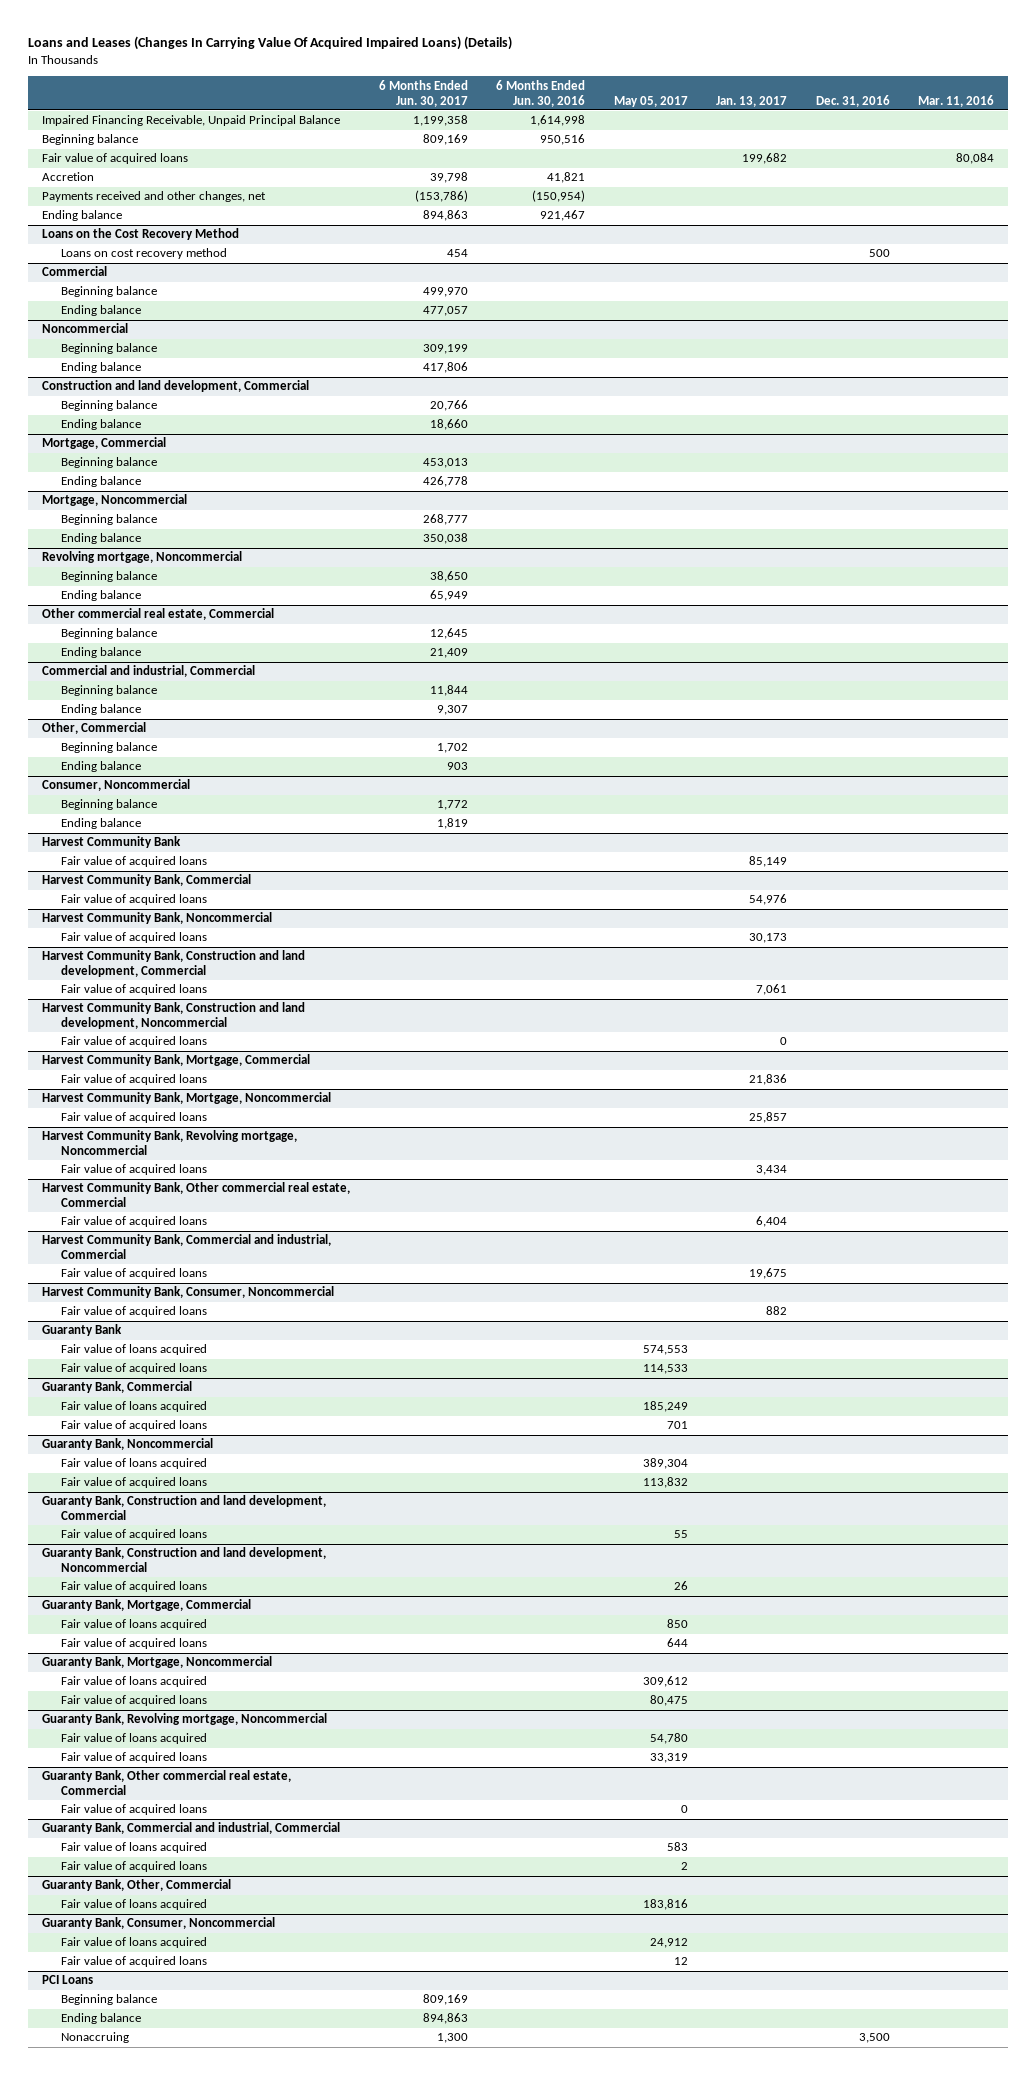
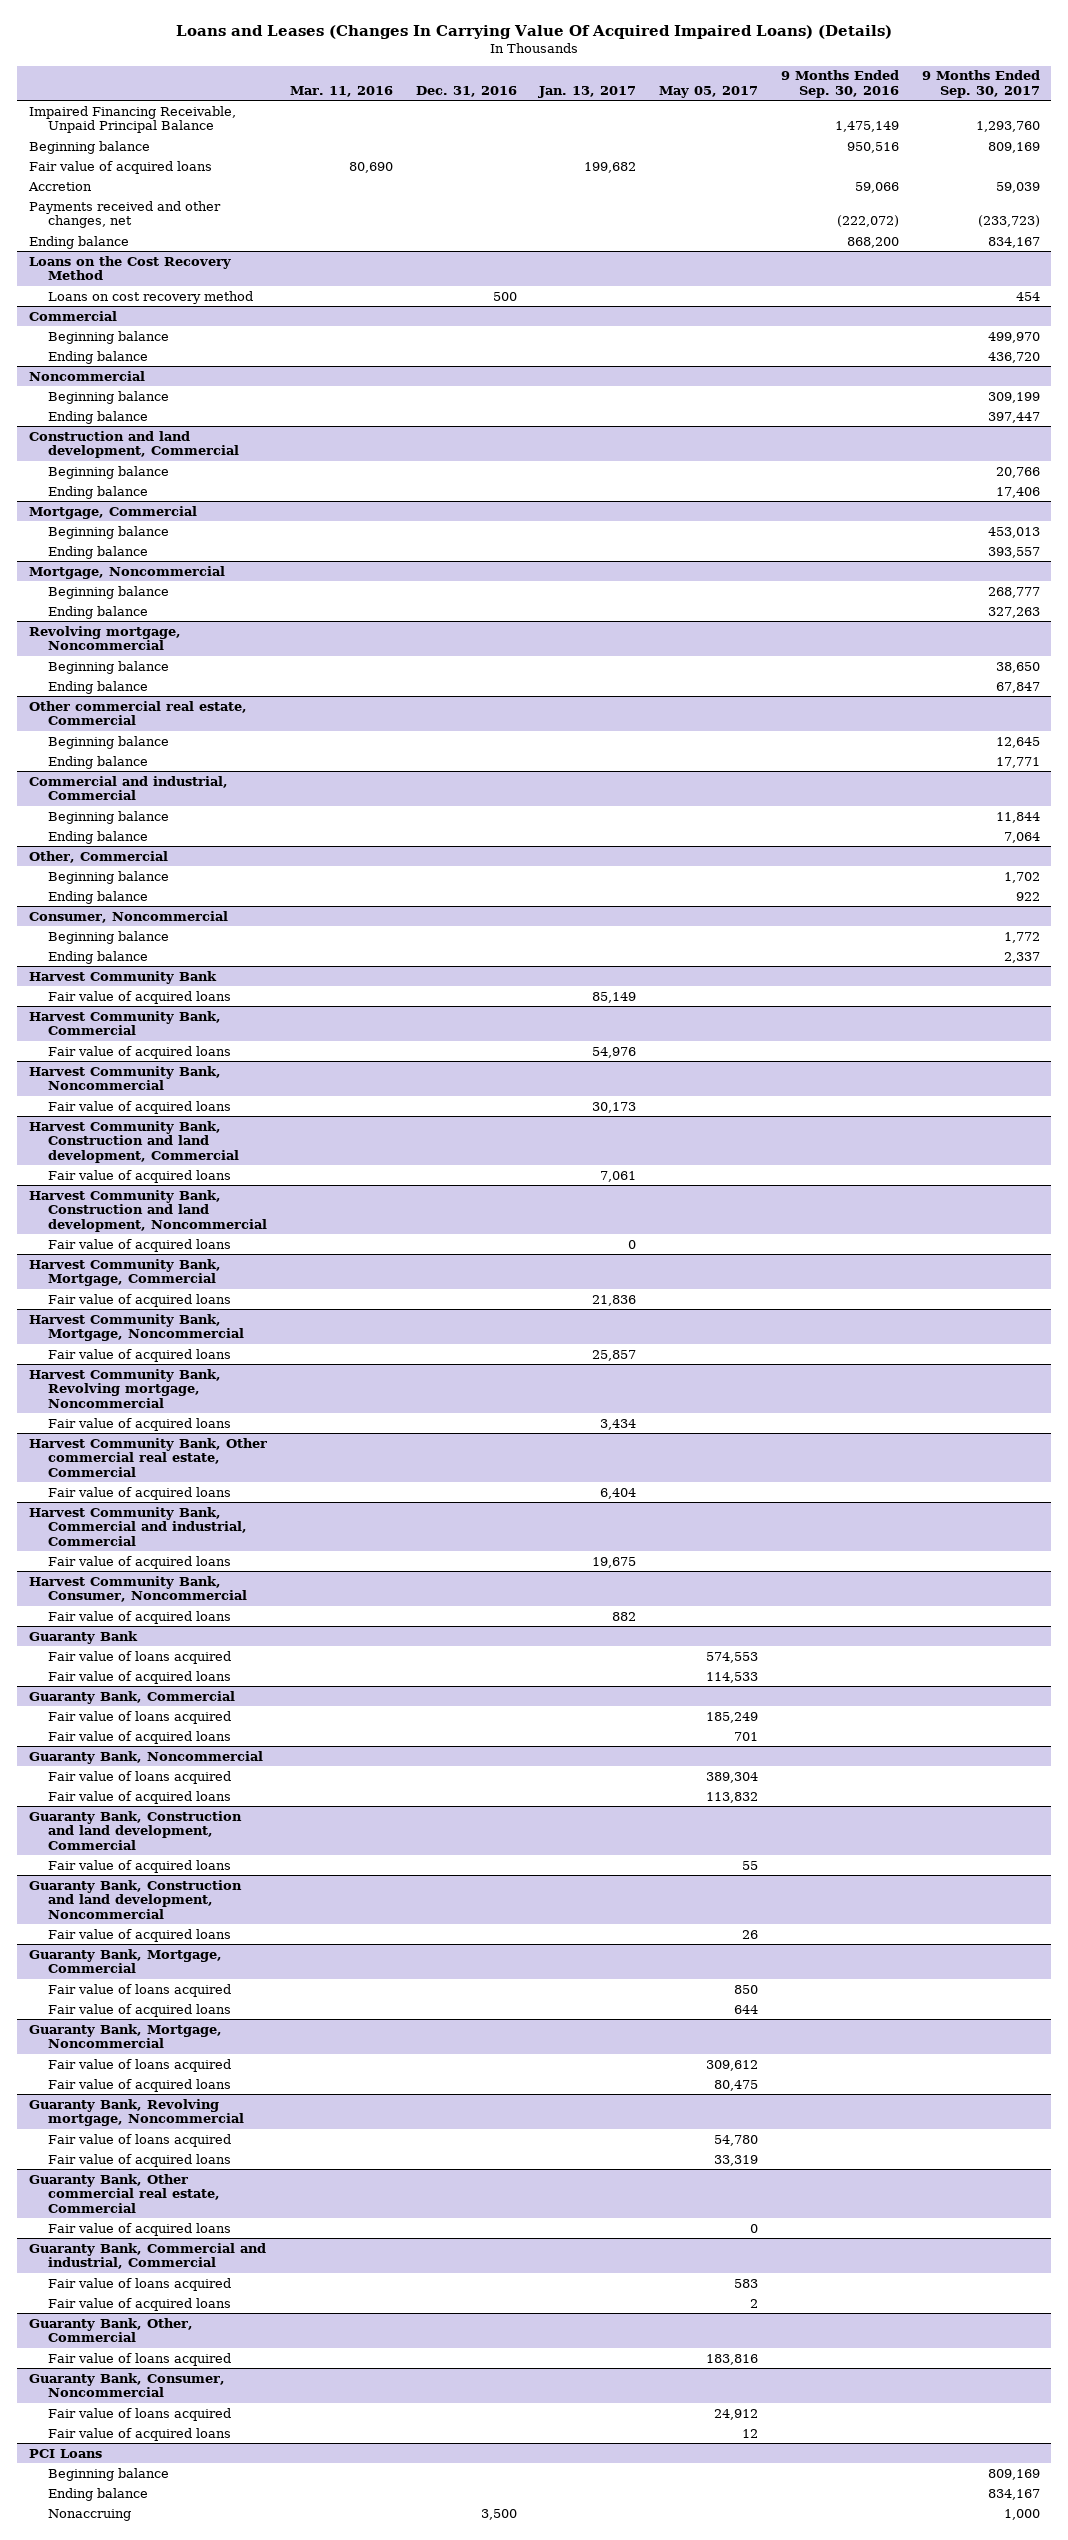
- | 6 Months Ended Jun. 30, 2017 | 6 Months Ended Jun. 30, 2016 | May 05, 2017 | Jan. 13, 2017 | Dec. 31, 2016 | Mar. 11, 2016
+ | Mar. 11, 2016 | Dec. 31, 2016 | Jan. 13, 2017 | May 05, 2017 | 9 Months Ended Sep. 30, 2016 | 9 Months Ended Sep. 30, 2017
- Fair value of acquired loans | | | | 199,682 | | 80,084
+ Fair value of acquired loans | 80,690 | | 199,682 | | |

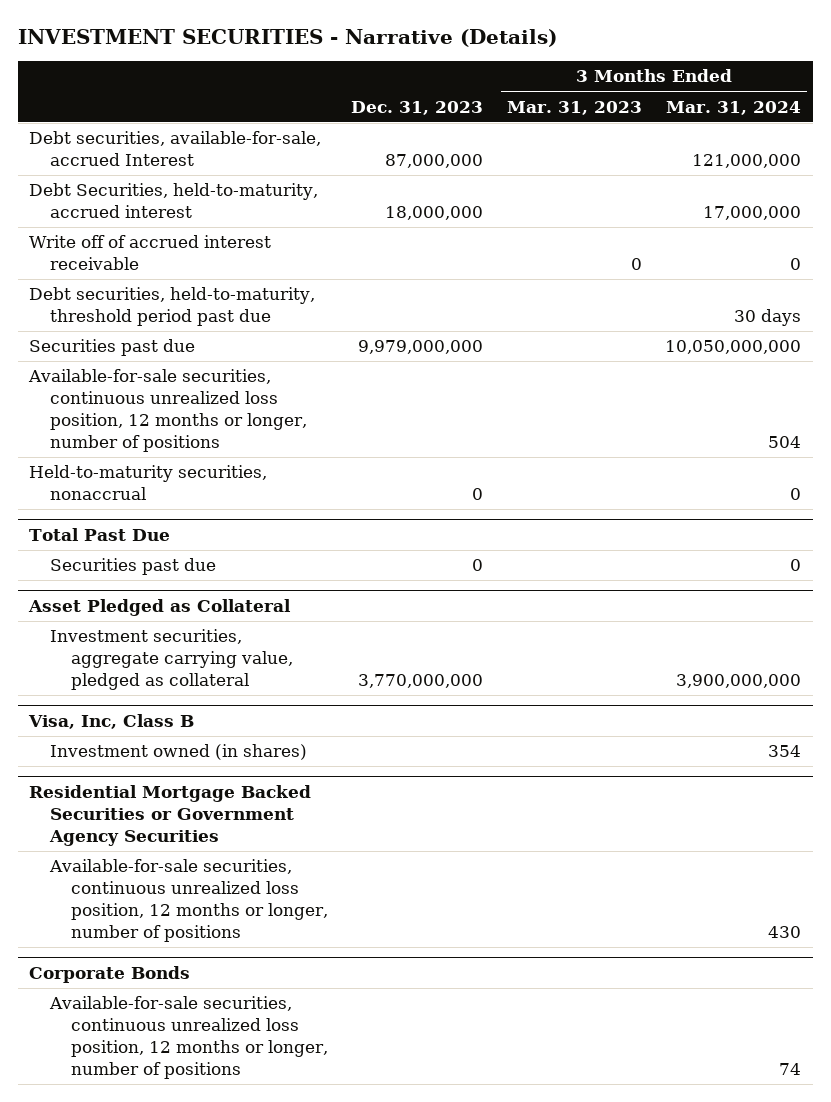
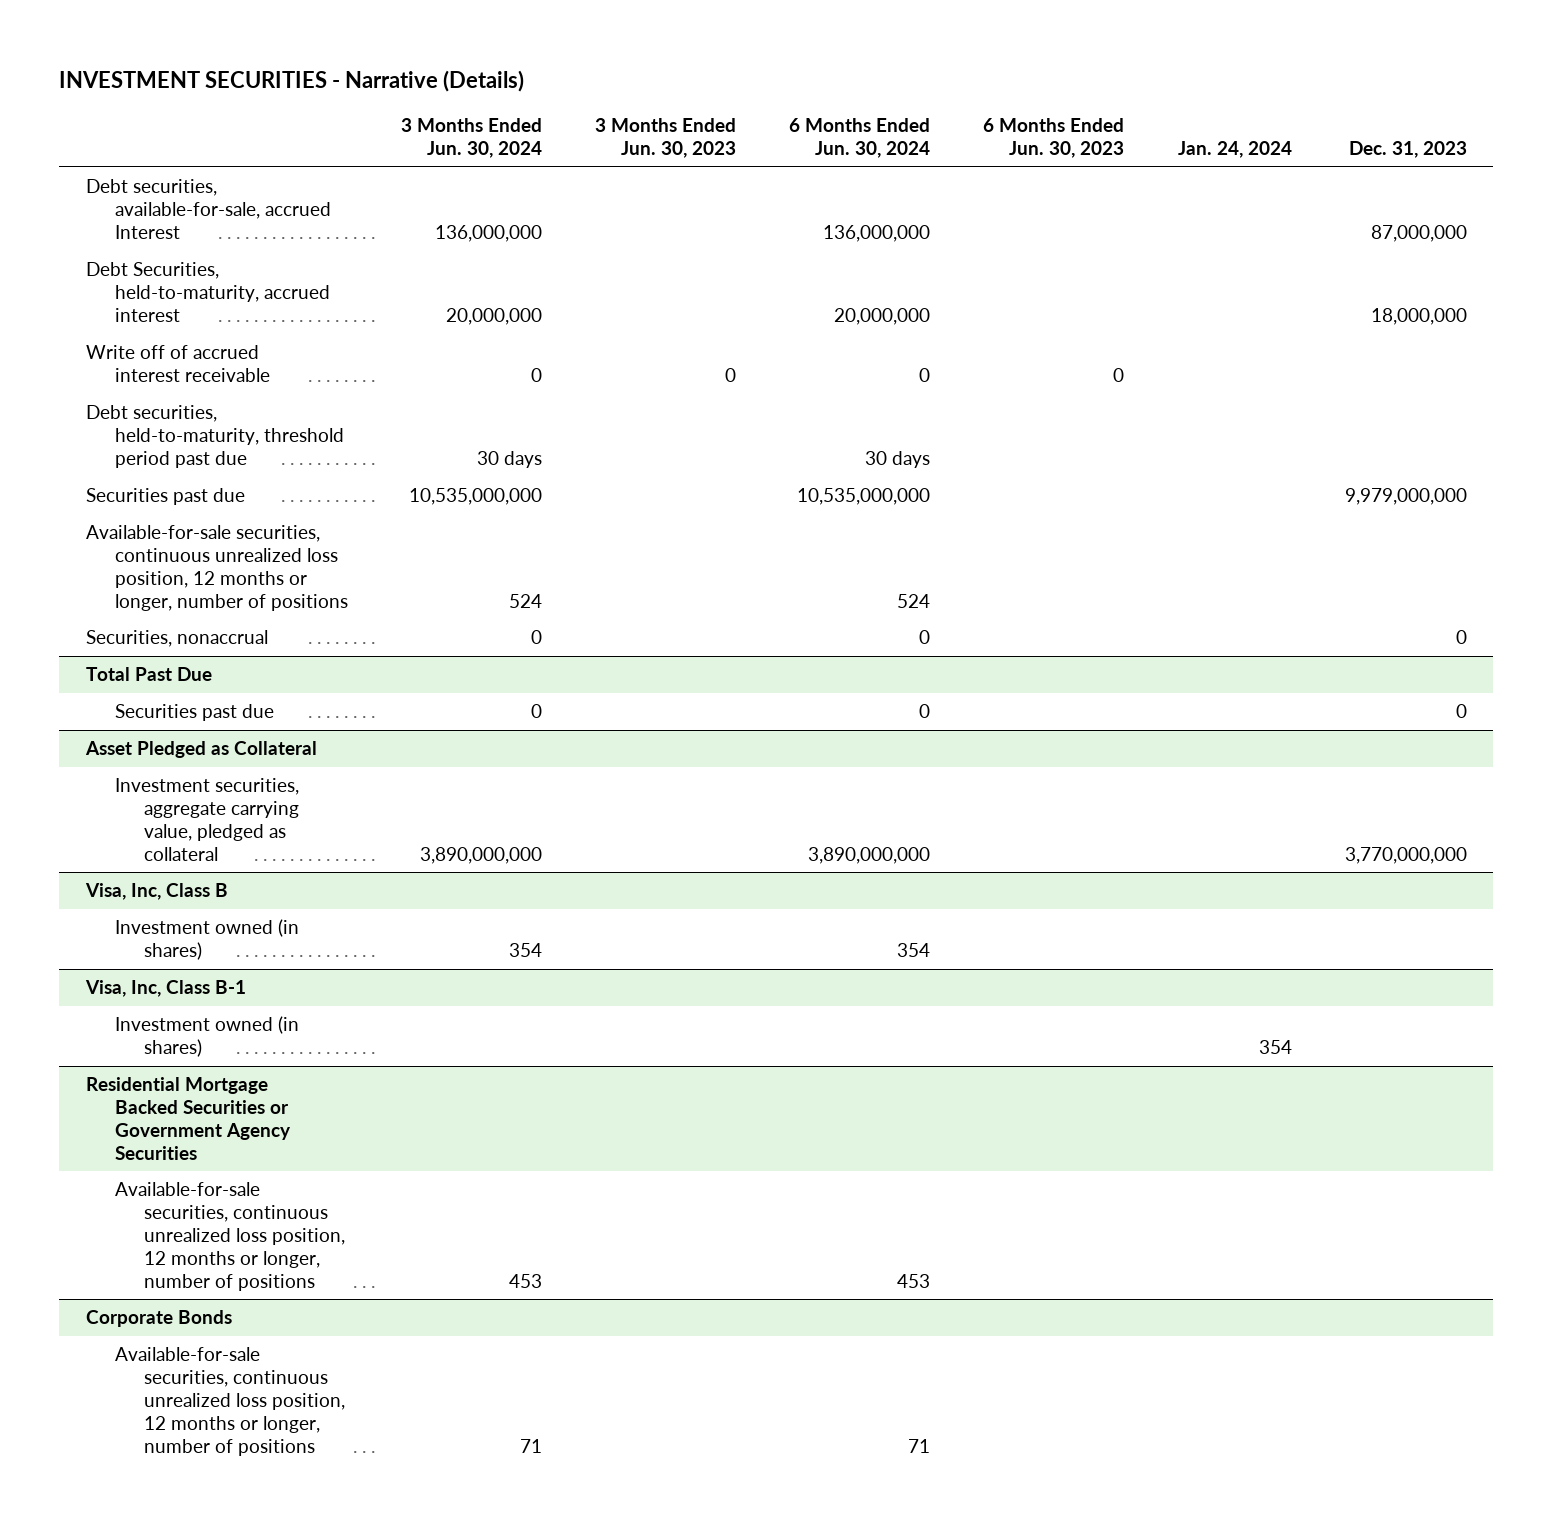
- | Dec. 31, 2023 | 3 Months Ended Mar. 31, 2023 | 3 Months Ended Mar. 31, 2024
+ | 3 Months Ended Jun. 30, 2024 | 3 Months Ended Jun. 30, 2023 | 6 Months Ended Jun. 30, 2024 | 6 Months Ended Jun. 30, 2023 | Jan. 24, 2024 | Dec. 31, 2023
- Held-to-maturity securities, nonaccrual | 0 | | 0
+ Securities, nonaccrual | 0 | | 0 | | | 0
+ Visa, Inc, Class B-1
+ Investment owned (in shares) | | | | | 354 |

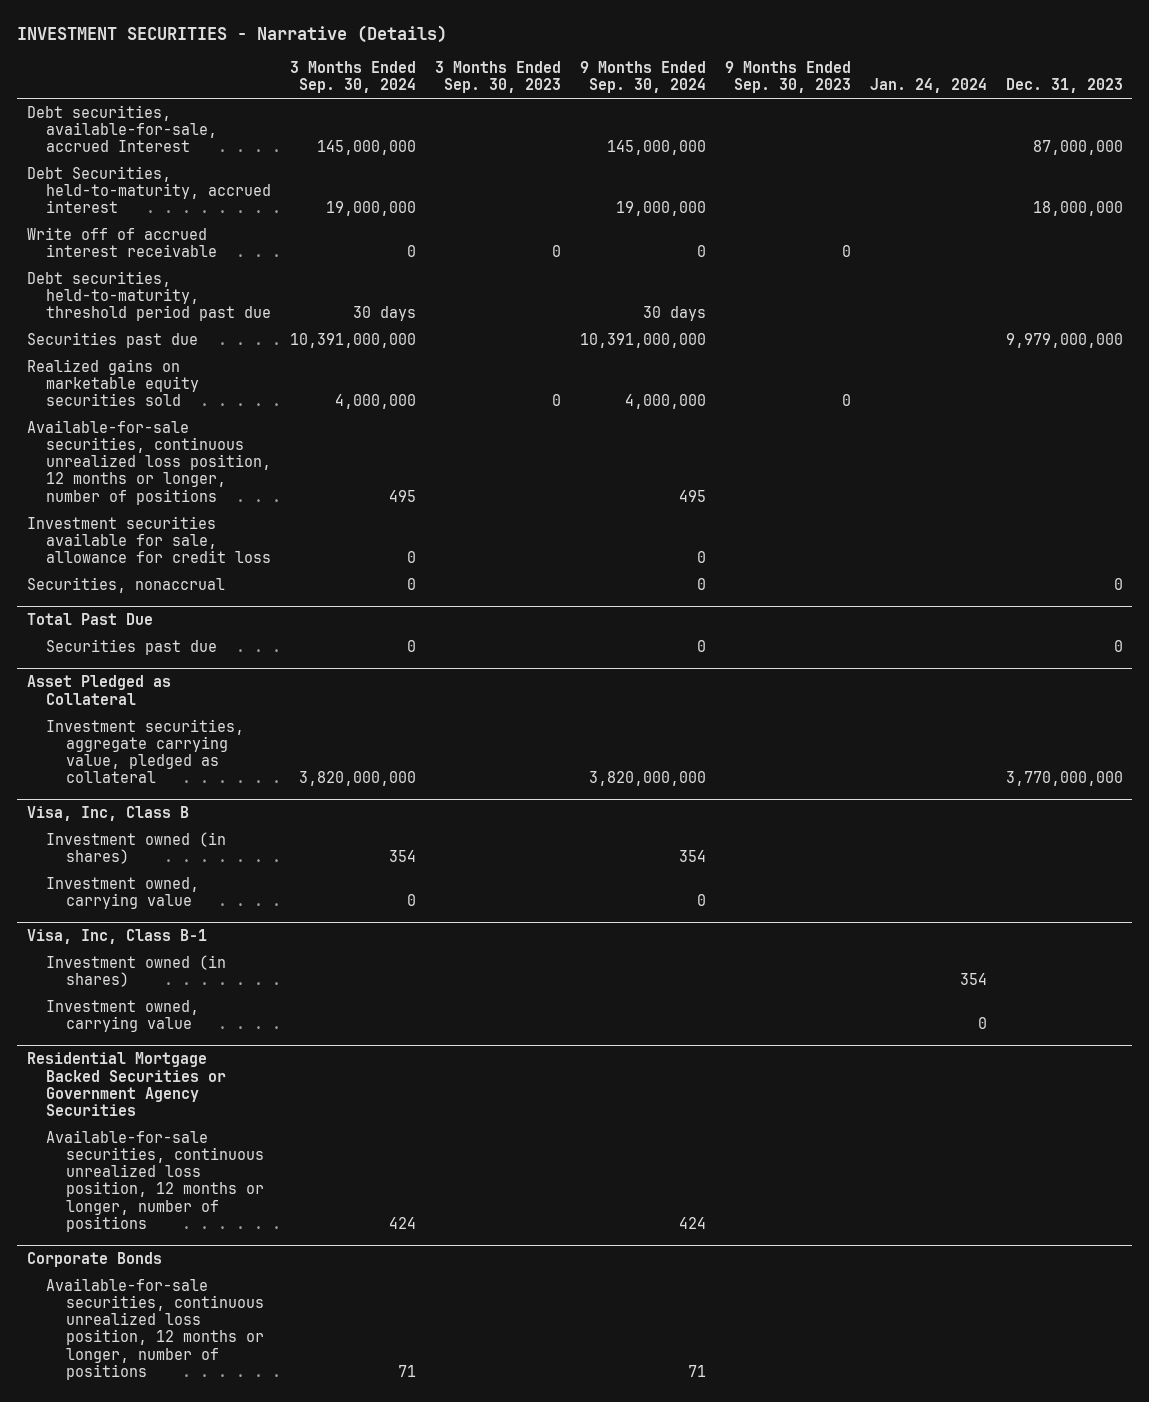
- | 3 Months Ended Jun. 30, 2024 | 3 Months Ended Jun. 30, 2023 | 6 Months Ended Jun. 30, 2024 | 6 Months Ended Jun. 30, 2023 | Jan. 24, 2024 | Dec. 31, 2023
+ | 3 Months Ended Sep. 30, 2024 | 3 Months Ended Sep. 30, 2023 | 9 Months Ended Sep. 30, 2024 | 9 Months Ended Sep. 30, 2023 | Jan. 24, 2024 | Dec. 31, 2023
+ Realized gains on marketable equity securities sold | 4,000,000 | 0 | 4,000,000 | 0 | |
+ Investment securities available for sale, allowance for credit loss | 0 | | 0 | | |
@ Visa, Inc, Class B
+ Investment owned, carrying value | 0 | | 0 | | |
@ Visa, Inc, Class B-1
+ Investment owned, carrying value | | | | | 0 |

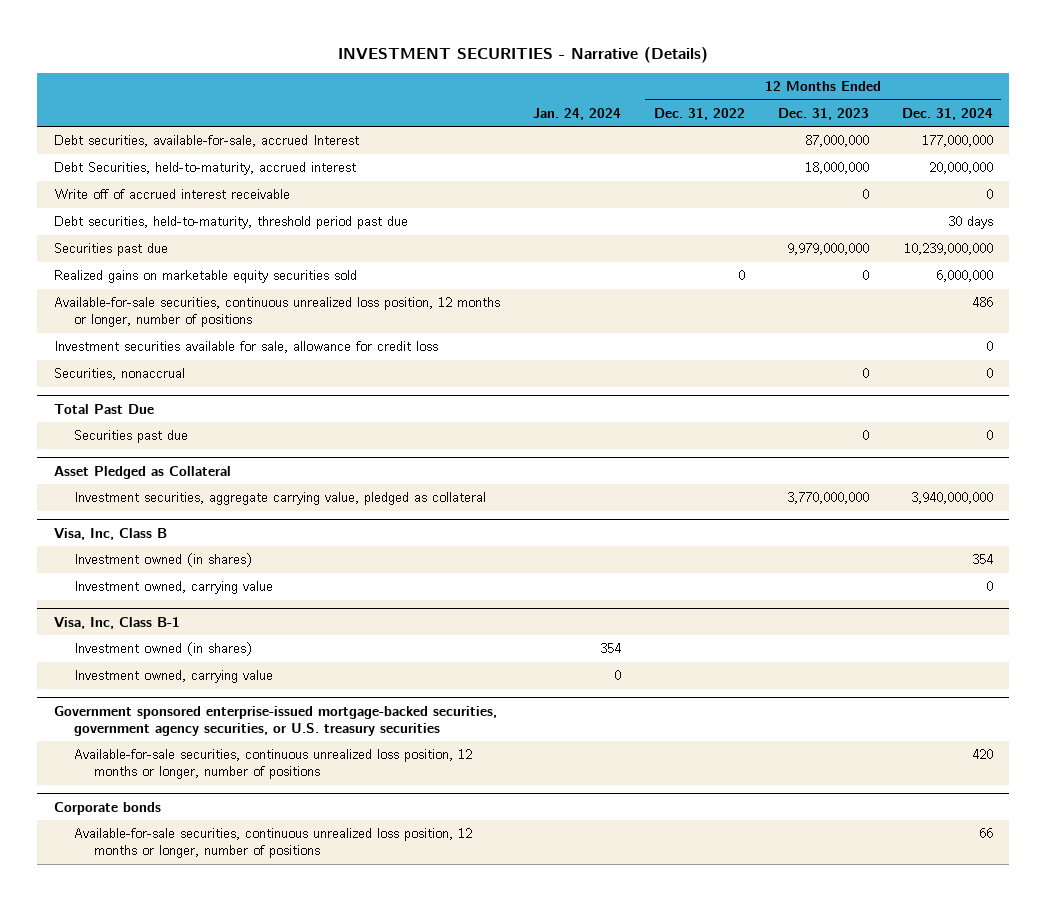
- | 3 Months Ended Sep. 30, 2024 | 3 Months Ended Sep. 30, 2023 | 9 Months Ended Sep. 30, 2024 | 9 Months Ended Sep. 30, 2023 | Jan. 24, 2024 | Dec. 31, 2023
+ | Jan. 24, 2024 | 12 Months Ended Dec. 31, 2022 | 12 Months Ended Dec. 31, 2023 | 12 Months Ended Dec. 31, 2024
- Residential Mortgage Backed Securities or Government Agency Securities
+ Government sponsored enterprise-issued mortgage-backed securities, government agency securities, or U.S. treasury securities
- Corporate Bonds
+ Corporate bonds

